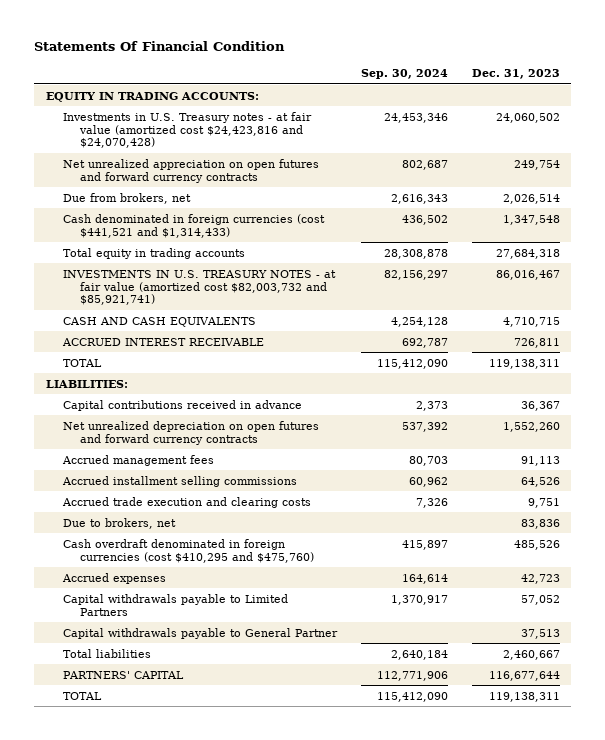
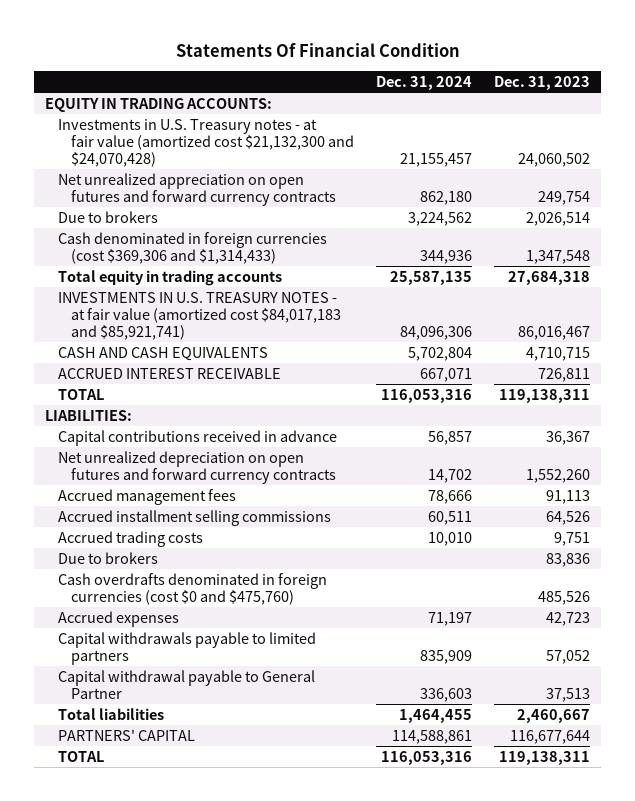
- | Sep. 30, 2024 | Dec. 31, 2023
+ | Dec. 31, 2024 | Dec. 31, 2023
- Investments in U.S. Treasury notes - at fair value (amortized cost $24,423,816 and $24,070,428) | 24,453,346 | 24,060,502
+ Investments in U.S. Treasury notes - at fair value (amortized cost $21,132,300 and $24,070,428) | 21,155,457 | 24,060,502
- Due from brokers, net | 2,616,343 | 2,026,514
- Cash denominated in foreign currencies (cost $441,521 and $1,314,433) | 436,502 | 1,347,548
+ Due to brokers | 3,224,562 | 2,026,514
+ Cash denominated in foreign currencies (cost $369,306 and $1,314,433) | 344,936 | 1,347,548
- INVESTMENTS IN U.S. TREASURY NOTES - at fair value (amortized cost $82,003,732 and $85,921,741) | 82,156,297 | 86,016,467
+ INVESTMENTS IN U.S. TREASURY NOTES - at fair value (amortized cost $84,017,183 and $85,921,741) | 84,096,306 | 86,016,467
- Accrued trade execution and clearing costs | 7,326 | 9,751
- Due to brokers, net | | 83,836
- Cash overdraft denominated in foreign currencies (cost $410,295 and $475,760) | 415,897 | 485,526
+ Accrued trading costs | 10,010 | 9,751
+ Due to brokers | | 83,836
+ Cash overdrafts denominated in foreign currencies (cost $0 and $475,760) | | 485,526
- Capital withdrawals payable to Limited Partners | 1,370,917 | 57,052
- Capital withdrawals payable to General Partner | | 37,513
+ Capital withdrawals payable to limited partners | 835,909 | 57,052
+ Capital withdrawal payable to General Partner | 336,603 | 37,513

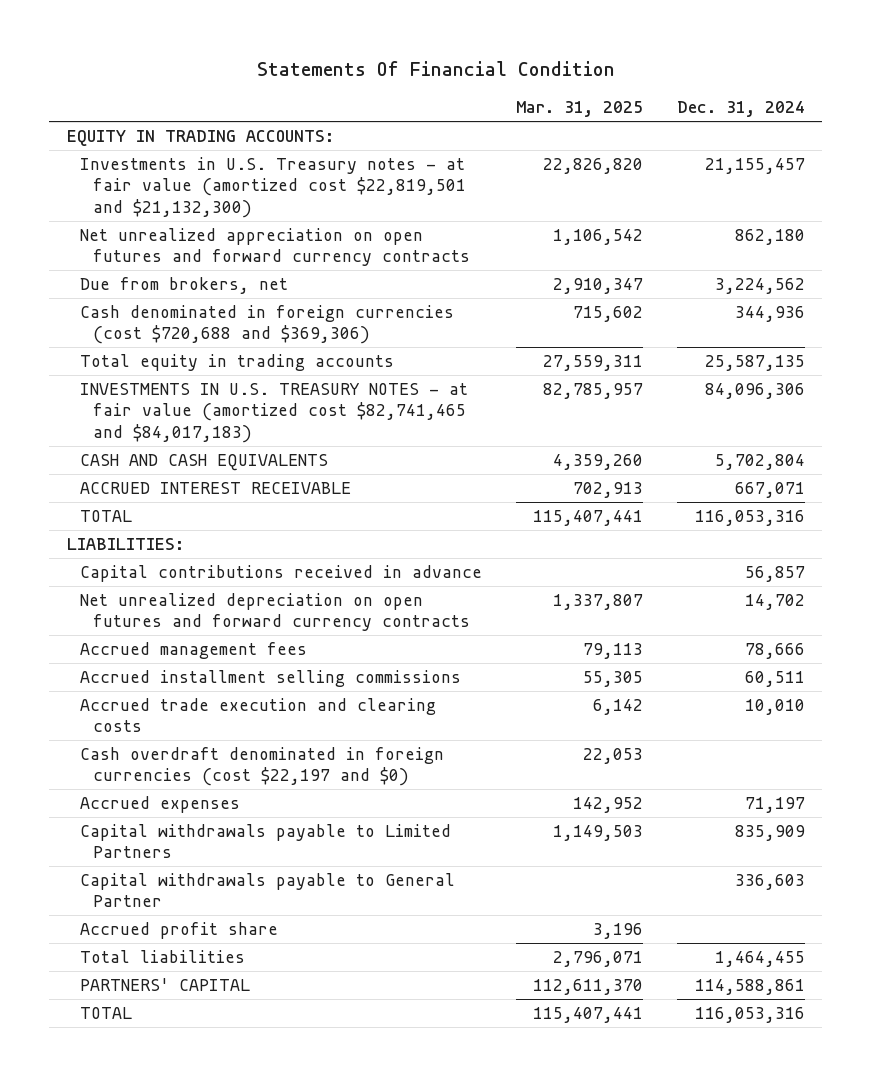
- | Dec. 31, 2024 | Dec. 31, 2023
+ | Mar. 31, 2025 | Dec. 31, 2024
- Investments in U.S. Treasury notes - at fair value (amortized cost $21,132,300 and $24,070,428) | 21,155,457 | 24,060,502
+ Investments in U.S. Treasury notes - at fair value (amortized cost $22,819,501 and $21,132,300) | 22,826,820 | 21,155,457
- Due to brokers | 3,224,562 | 2,026,514
- Cash denominated in foreign currencies (cost $369,306 and $1,314,433) | 344,936 | 1,347,548
+ Due from brokers, net | 2,910,347 | 3,224,562
+ Cash denominated in foreign currencies (cost $720,688 and $369,306) | 715,602 | 344,936
- INVESTMENTS IN U.S. TREASURY NOTES - at fair value (amortized cost $84,017,183 and $85,921,741) | 84,096,306 | 86,016,467
+ INVESTMENTS IN U.S. TREASURY NOTES - at fair value (amortized cost $82,741,465 and $84,017,183) | 82,785,957 | 84,096,306
- Accrued trading costs | 10,010 | 9,751
- Due to brokers | | 83,836
- Cash overdrafts denominated in foreign currencies (cost $0 and $475,760) | | 485,526
+ Accrued trade execution and clearing costs | 6,142 | 10,010
+ Cash overdraft denominated in foreign currencies (cost $22,197 and $0) | 22,053 |
- Capital withdrawals payable to limited partners | 835,909 | 57,052
- Capital withdrawal payable to General Partner | 336,603 | 37,513
+ Capital withdrawals payable to Limited Partners | 1,149,503 | 835,909
+ Capital withdrawals payable to General Partner | | 336,603
+ Accrued profit share | 3,196 |

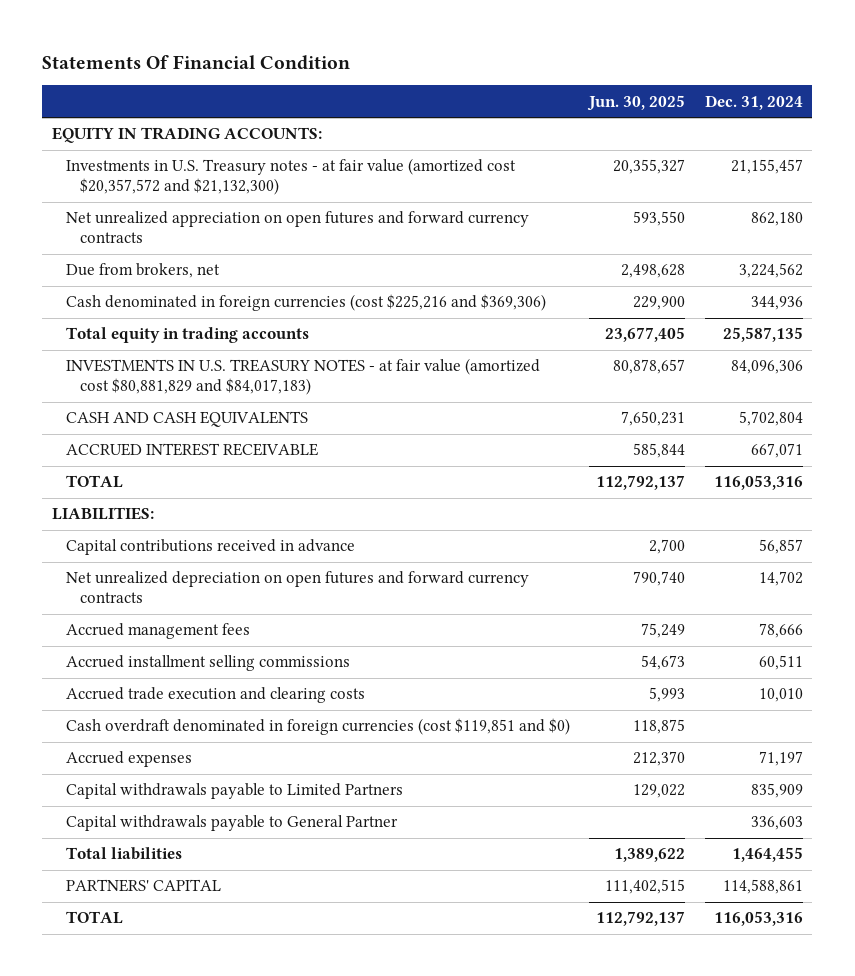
- | Mar. 31, 2025 | Dec. 31, 2024
+ | Jun. 30, 2025 | Dec. 31, 2024
- Investments in U.S. Treasury notes - at fair value (amortized cost $22,819,501 and $21,132,300) | 22,826,820 | 21,155,457
+ Investments in U.S. Treasury notes - at fair value (amortized cost $20,357,572 and $21,132,300) | 20,355,327 | 21,155,457
- Cash denominated in foreign currencies (cost $720,688 and $369,306) | 715,602 | 344,936
+ Cash denominated in foreign currencies (cost $225,216 and $369,306) | 229,900 | 344,936
- INVESTMENTS IN U.S. TREASURY NOTES - at fair value (amortized cost $82,741,465 and $84,017,183) | 82,785,957 | 84,096,306
+ INVESTMENTS IN U.S. TREASURY NOTES - at fair value (amortized cost $80,881,829 and $84,017,183) | 80,878,657 | 84,096,306
- Cash overdraft denominated in foreign currencies (cost $22,197 and $0) | 22,053 |
+ Cash overdraft denominated in foreign currencies (cost $119,851 and $0) | 118,875 |
- Accrued profit share | 3,196 |

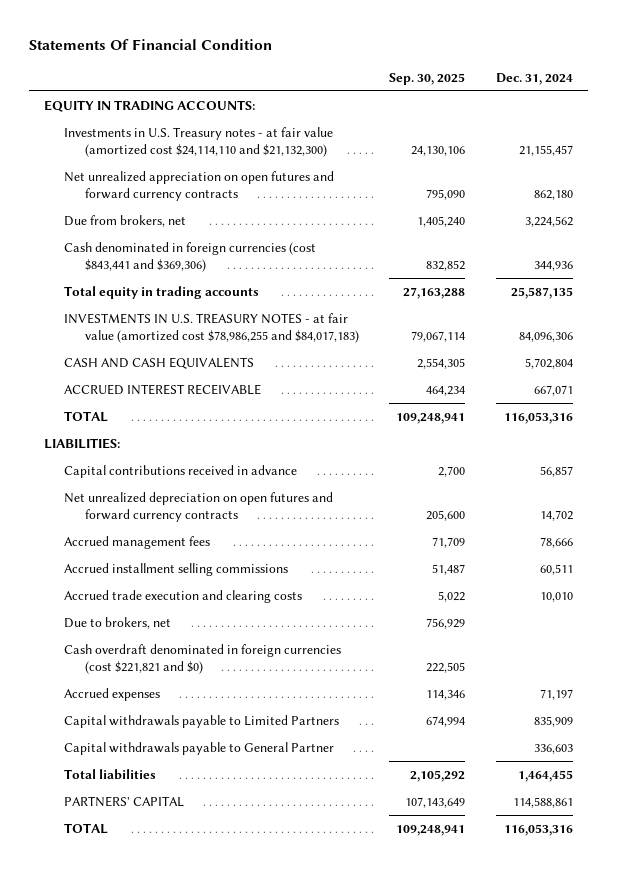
- | Jun. 30, 2025 | Dec. 31, 2024
+ | Sep. 30, 2025 | Dec. 31, 2024
- Investments in U.S. Treasury notes - at fair value (amortized cost $20,357,572 and $21,132,300) | 20,355,327 | 21,155,457
+ Investments in U.S. Treasury notes - at fair value (amortized cost $24,114,110 and $21,132,300) | 24,130,106 | 21,155,457
- Cash denominated in foreign currencies (cost $225,216 and $369,306) | 229,900 | 344,936
+ Cash denominated in foreign currencies (cost $843,441 and $369,306) | 832,852 | 344,936
- INVESTMENTS IN U.S. TREASURY NOTES - at fair value (amortized cost $80,881,829 and $84,017,183) | 80,878,657 | 84,096,306
+ INVESTMENTS IN U.S. TREASURY NOTES - at fair value (amortized cost $78,986,255 and $84,017,183) | 79,067,114 | 84,096,306
- Cash overdraft denominated in foreign currencies (cost $119,851 and $0) | 118,875 |
+ Due to brokers, net | 756,929 |
+ Cash overdraft denominated in foreign currencies (cost $221,821 and $0) | 222,505 |

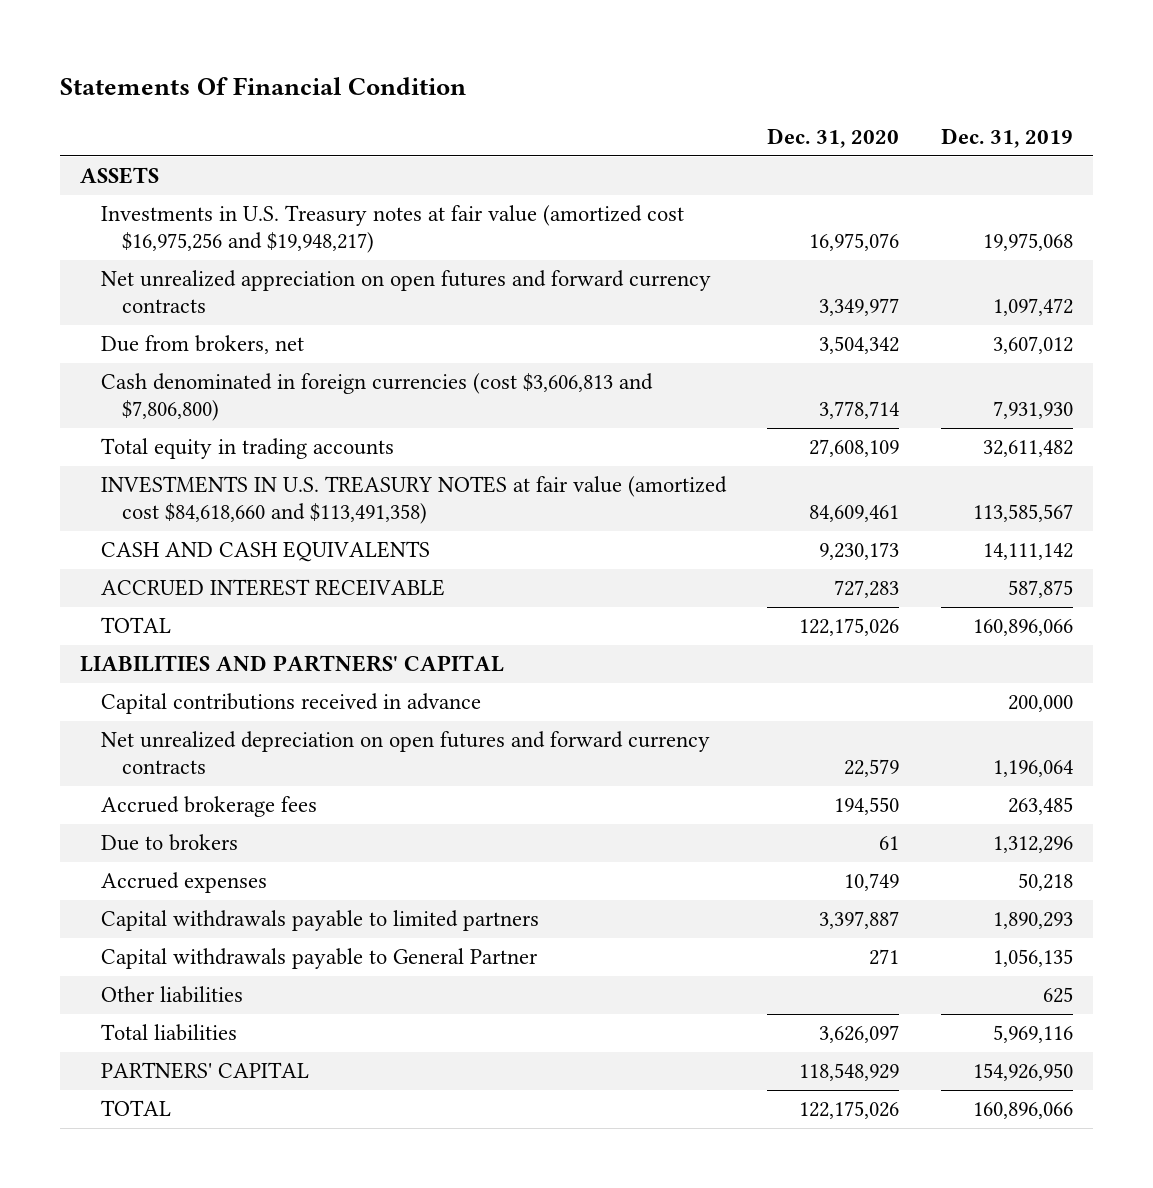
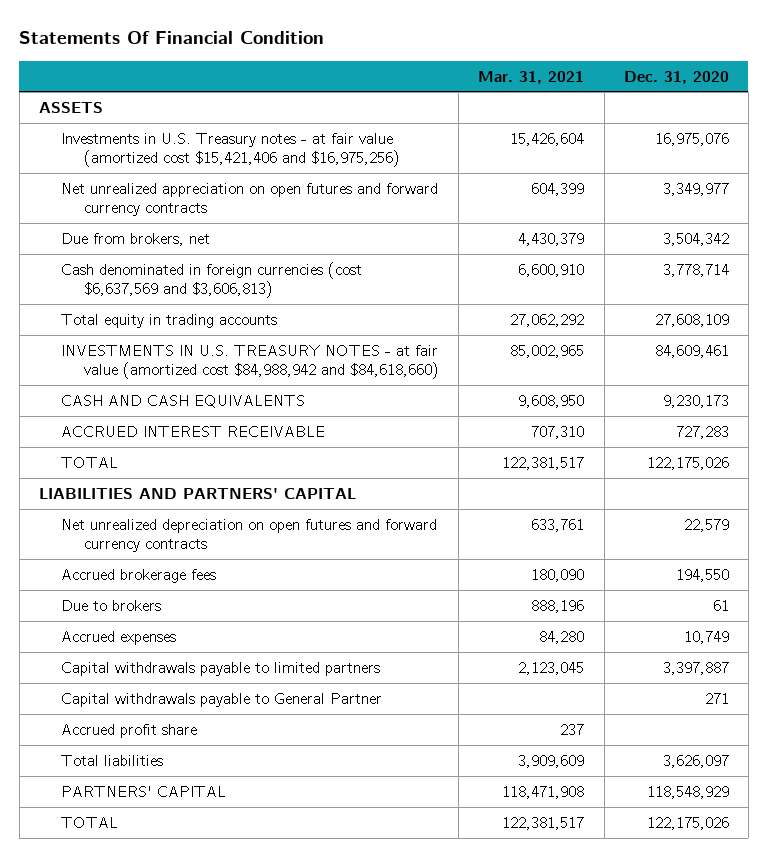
- | Dec. 31, 2020 | Dec. 31, 2019
+ | Mar. 31, 2021 | Dec. 31, 2020
- Investments in U.S. Treasury notes at fair value (amortized cost $16,975,256 and $19,948,217) | 16,975,076 | 19,975,068
+ Investments in U.S. Treasury notes - at fair value (amortized cost $15,421,406 and $16,975,256) | 15,426,604 | 16,975,076
- Cash denominated in foreign currencies (cost $3,606,813 and $7,806,800) | 3,778,714 | 7,931,930
+ Cash denominated in foreign currencies (cost $6,637,569 and $3,606,813) | 6,600,910 | 3,778,714
- INVESTMENTS IN U.S. TREASURY NOTES at fair value (amortized cost $84,618,660 and $113,491,358) | 84,609,461 | 113,585,567
+ INVESTMENTS IN U.S. TREASURY NOTES - at fair value (amortized cost $84,988,942 and $84,618,660) | 85,002,965 | 84,609,461
- Capital contributions received in advance | | 200,000
- Other liabilities | | 625
+ Accrued profit share | 237 |

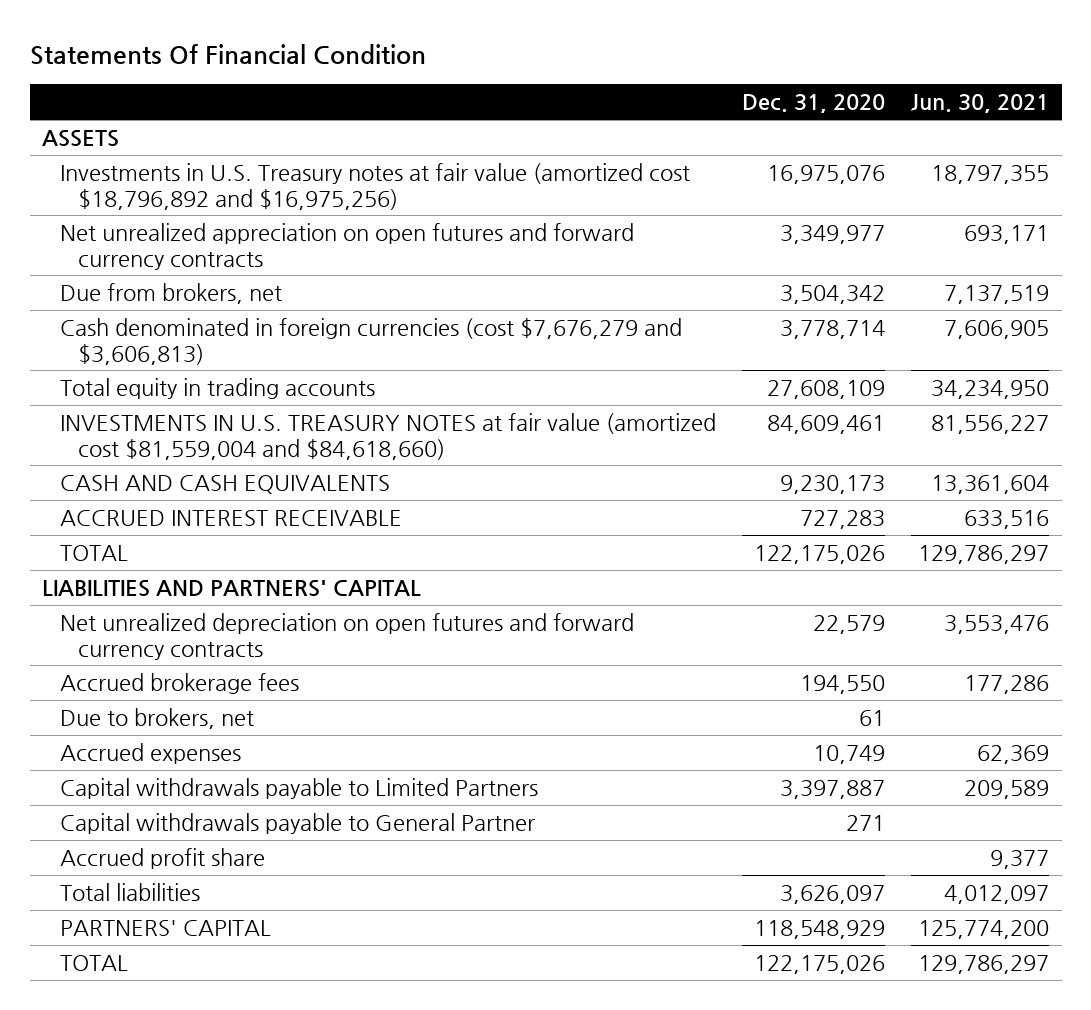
- | Mar. 31, 2021 | Dec. 31, 2020
+ | Dec. 31, 2020 | Jun. 30, 2021
- Investments in U.S. Treasury notes - at fair value (amortized cost $15,421,406 and $16,975,256) | 15,426,604 | 16,975,076
+ Investments in U.S. Treasury notes at fair value (amortized cost $18,796,892 and $16,975,256) | 16,975,076 | 18,797,355
- Cash denominated in foreign currencies (cost $6,637,569 and $3,606,813) | 6,600,910 | 3,778,714
+ Cash denominated in foreign currencies (cost $7,676,279 and $3,606,813) | 3,778,714 | 7,606,905
- INVESTMENTS IN U.S. TREASURY NOTES - at fair value (amortized cost $84,988,942 and $84,618,660) | 85,002,965 | 84,609,461
+ INVESTMENTS IN U.S. TREASURY NOTES at fair value (amortized cost $81,559,004 and $84,618,660) | 84,609,461 | 81,556,227
- Due to brokers | 888,196 | 61
+ Due to brokers, net | 61 |
- Capital withdrawals payable to limited partners | 2,123,045 | 3,397,887
+ Capital withdrawals payable to Limited Partners | 3,397,887 | 209,589

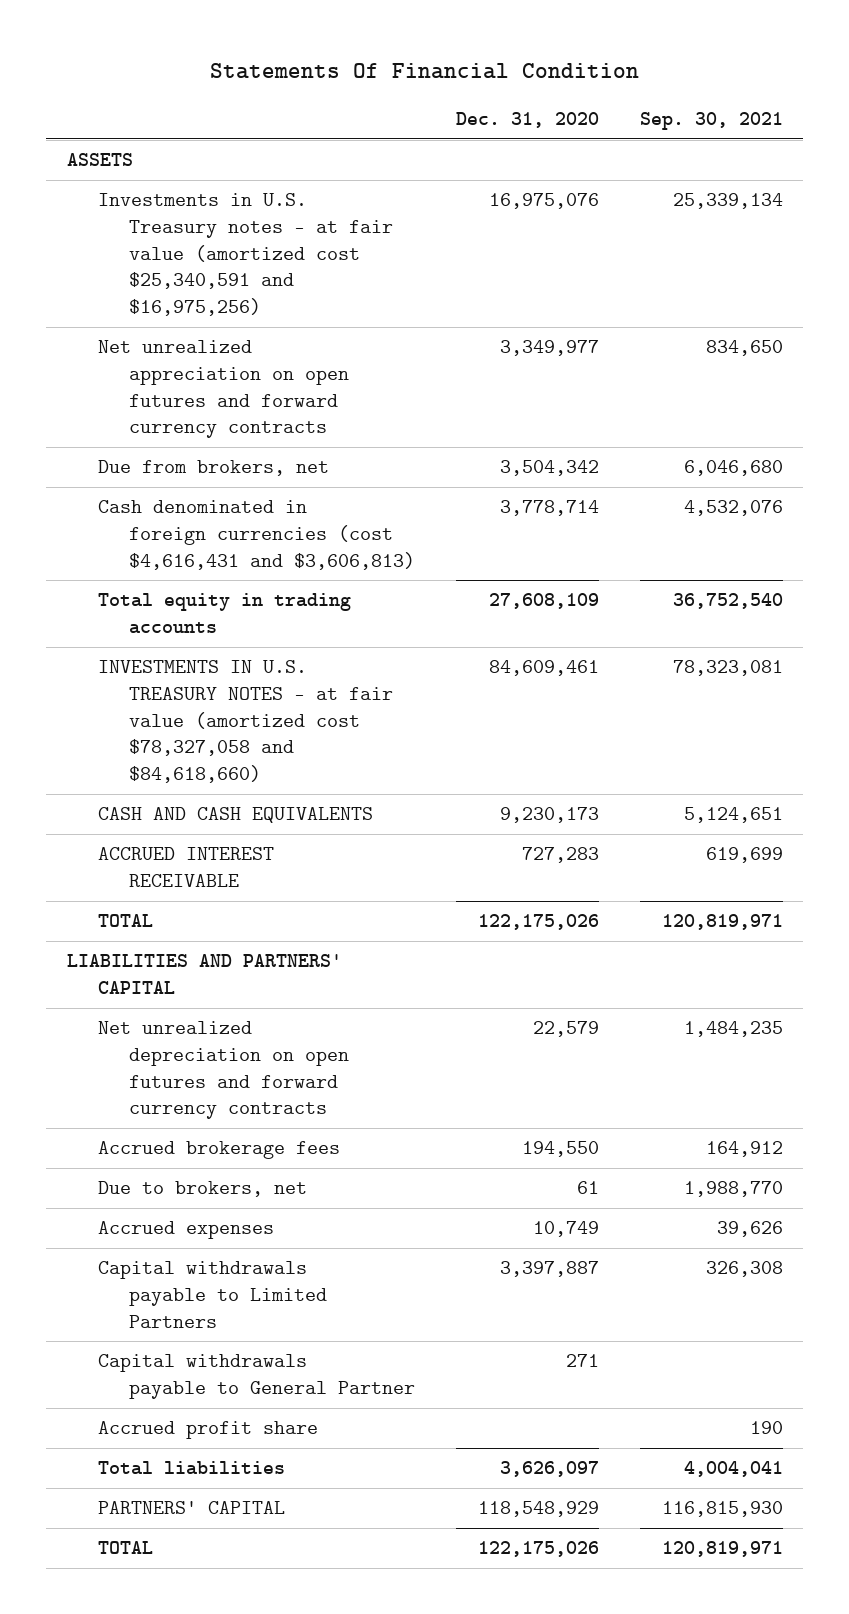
- | Dec. 31, 2020 | Jun. 30, 2021
+ | Dec. 31, 2020 | Sep. 30, 2021
- Investments in U.S. Treasury notes at fair value (amortized cost $18,796,892 and $16,975,256) | 16,975,076 | 18,797,355
+ Investments in U.S. Treasury notes - at fair value (amortized cost $25,340,591 and $16,975,256) | 16,975,076 | 25,339,134
- Cash denominated in foreign currencies (cost $7,676,279 and $3,606,813) | 3,778,714 | 7,606,905
+ Cash denominated in foreign currencies (cost $4,616,431 and $3,606,813) | 3,778,714 | 4,532,076
- INVESTMENTS IN U.S. TREASURY NOTES at fair value (amortized cost $81,559,004 and $84,618,660) | 84,609,461 | 81,556,227
+ INVESTMENTS IN U.S. TREASURY NOTES - at fair value (amortized cost $78,327,058 and $84,618,660) | 84,609,461 | 78,323,081

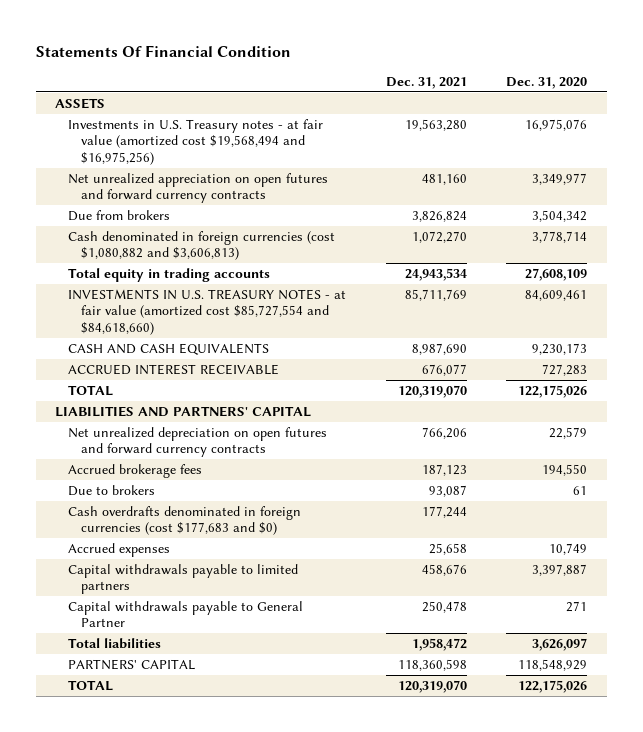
- | Dec. 31, 2020 | Sep. 30, 2021
+ | Dec. 31, 2021 | Dec. 31, 2020
- Investments in U.S. Treasury notes - at fair value (amortized cost $25,340,591 and $16,975,256) | 16,975,076 | 25,339,134
+ Investments in U.S. Treasury notes - at fair value (amortized cost $19,568,494 and $16,975,256) | 19,563,280 | 16,975,076
- Due from brokers, net | 3,504,342 | 6,046,680
- Cash denominated in foreign currencies (cost $4,616,431 and $3,606,813) | 3,778,714 | 4,532,076
+ Due from brokers | 3,826,824 | 3,504,342
+ Cash denominated in foreign currencies (cost $1,080,882 and $3,606,813) | 1,072,270 | 3,778,714
- INVESTMENTS IN U.S. TREASURY NOTES - at fair value (amortized cost $78,327,058 and $84,618,660) | 84,609,461 | 78,323,081
+ INVESTMENTS IN U.S. TREASURY NOTES - at fair value (amortized cost $85,727,554 and $84,618,660) | 85,711,769 | 84,609,461
- Due to brokers, net | 61 | 1,988,770
+ Due to brokers | 93,087 | 61
+ Cash overdrafts denominated in foreign currencies (cost $177,683 and $0) | 177,244 |
- Capital withdrawals payable to Limited Partners | 3,397,887 | 326,308
+ Capital withdrawals payable to limited partners | 458,676 | 3,397,887
- Accrued profit share | | 190

